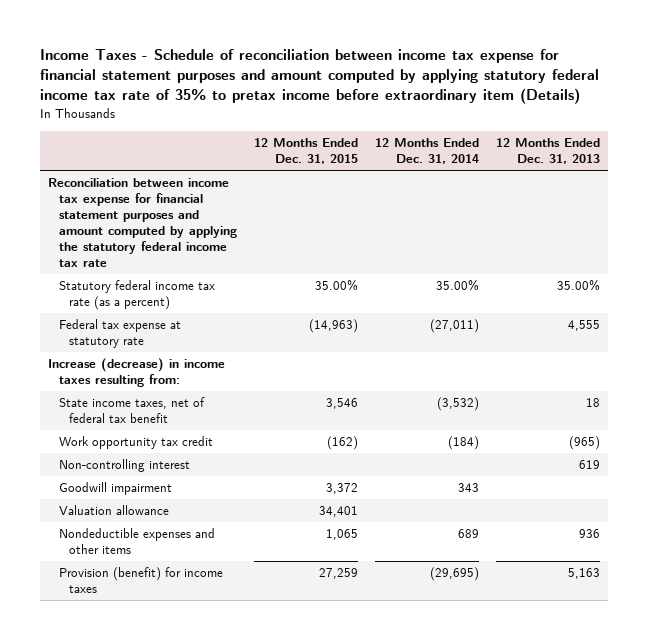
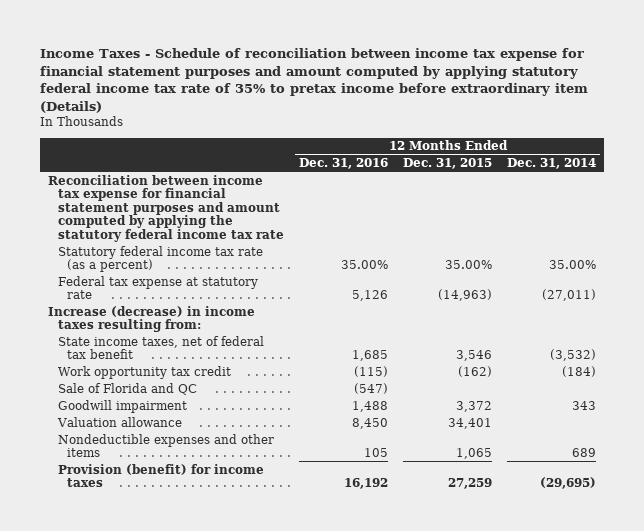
- | 12 Months Ended Dec. 31, 2015 | 12 Months Ended Dec. 31, 2014 | 12 Months Ended Dec. 31, 2013
+ | 12 Months Ended Dec. 31, 2016 | 12 Months Ended Dec. 31, 2015 | 12 Months Ended Dec. 31, 2014
- Non-controlling interest | | | 619
+ Sale of Florida and QC | (547) | |

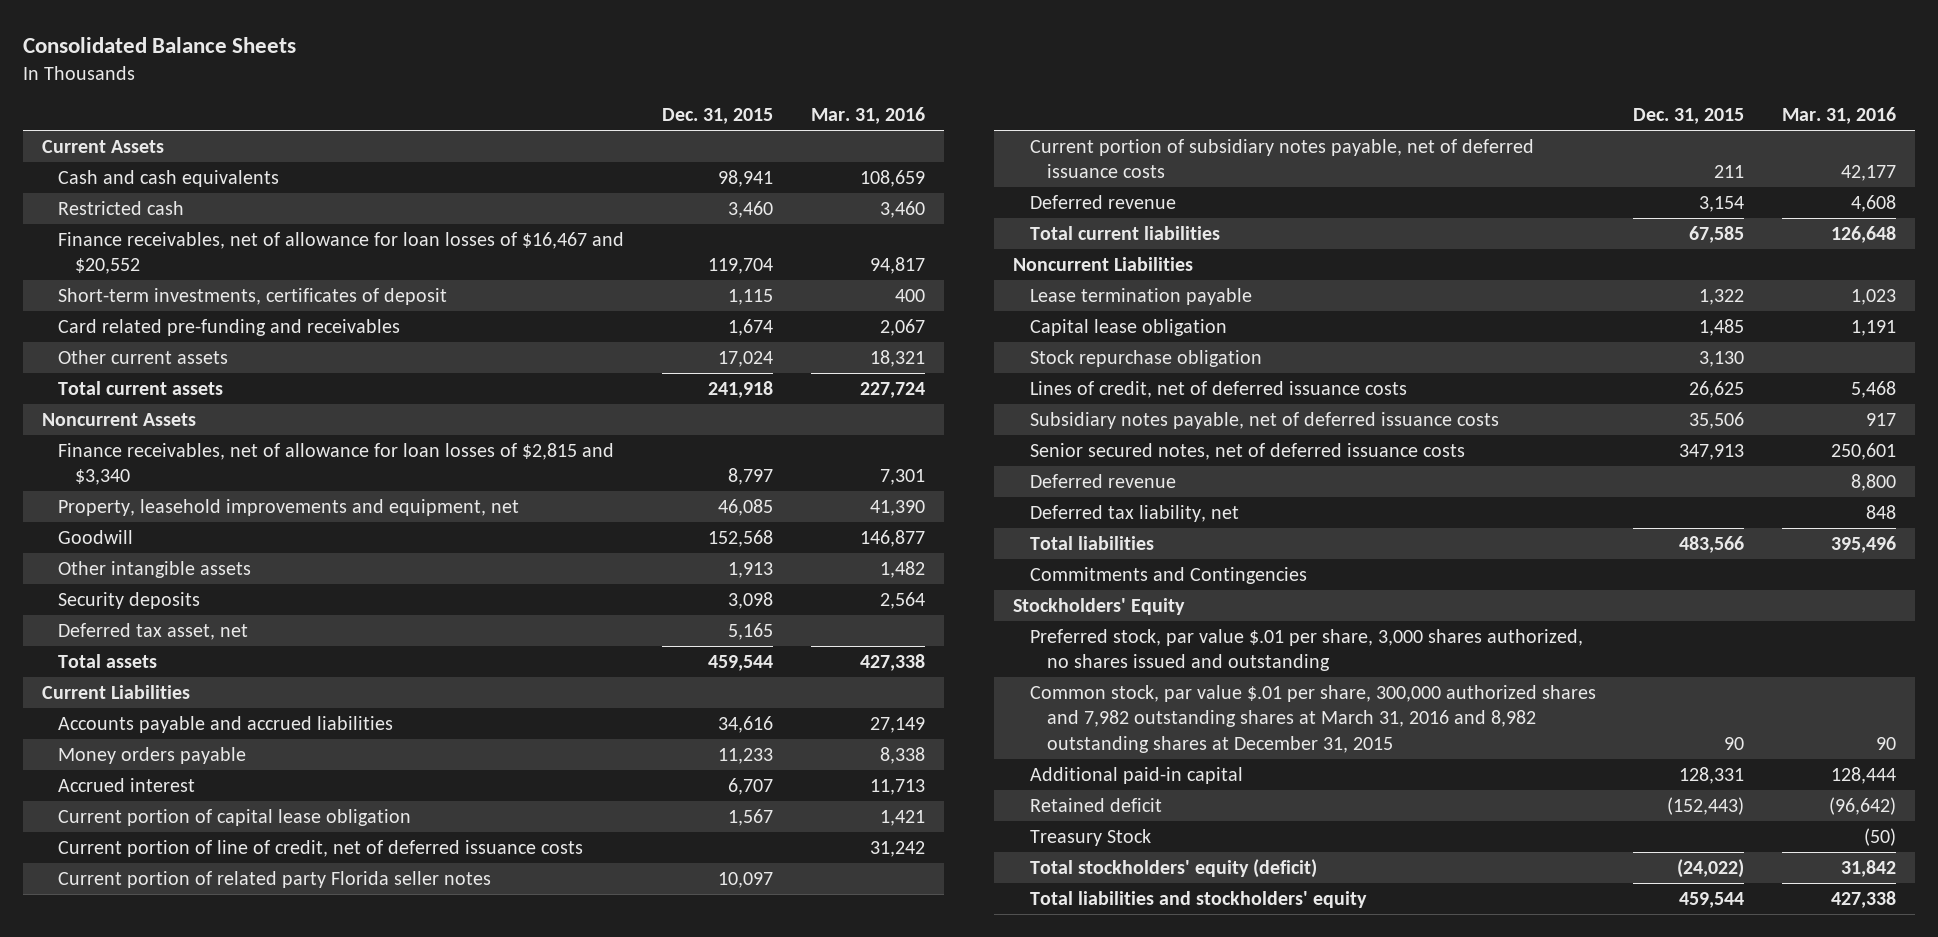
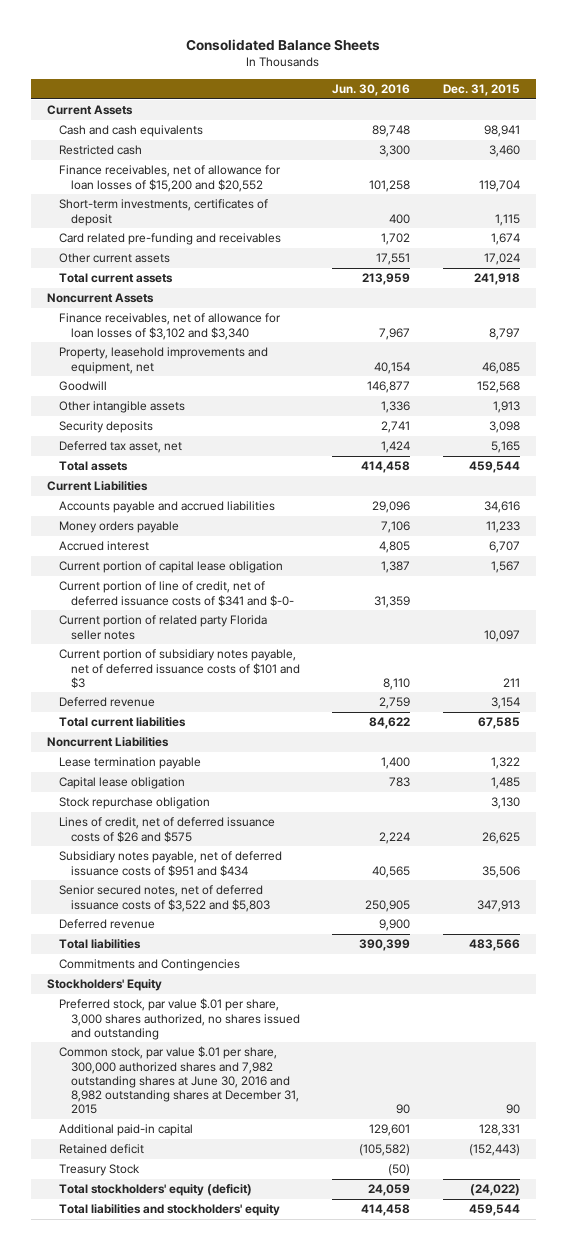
- | Dec. 31, 2015 | Mar. 31, 2016
+ | Jun. 30, 2016 | Dec. 31, 2015
- Finance receivables, net of allowance for loan losses of $16,467 and $20,552 | 119,704 | 94,817
+ Finance receivables, net of allowance for loan losses of $15,200 and $20,552 | 101,258 | 119,704
- Finance receivables, net of allowance for loan losses of $2,815 and $3,340 | 8,797 | 7,301
+ Finance receivables, net of allowance for loan losses of $3,102 and $3,340 | 7,967 | 8,797
- Current portion of line of credit, net of deferred issuance costs | | 31,242
+ Current portion of line of credit, net of deferred issuance costs of $341 and $-0- | 31,359 |
- Current portion of subsidiary notes payable, net of deferred issuance costs | 211 | 42,177
+ Current portion of subsidiary notes payable, net of deferred issuance costs of $101 and $3 | 8,110 | 211
- Lines of credit, net of deferred issuance costs | 26,625 | 5,468
- Subsidiary notes payable, net of deferred issuance costs | 35,506 | 917
- Senior secured notes, net of deferred issuance costs | 347,913 | 250,601
+ Lines of credit, net of deferred issuance costs of $26 and $575 | 2,224 | 26,625
+ Subsidiary notes payable, net of deferred issuance costs of $951 and $434 | 40,565 | 35,506
+ Senior secured notes, net of deferred issuance costs of $3,522 and $5,803 | 250,905 | 347,913
- Deferred tax liability, net | | 848
- Common stock, par value $.01 per share, 300,000 authorized shares and 7,982 outstanding shares at March 31, 2016 and 8,982 outstanding shares at December 31, 2015 | 90 | 90
+ Common stock, par value $.01 per share, 300,000 authorized shares and 7,982 outstanding shares at June 30, 2016 and 8,982 outstanding shares at December 31, 2015 | 90 | 90

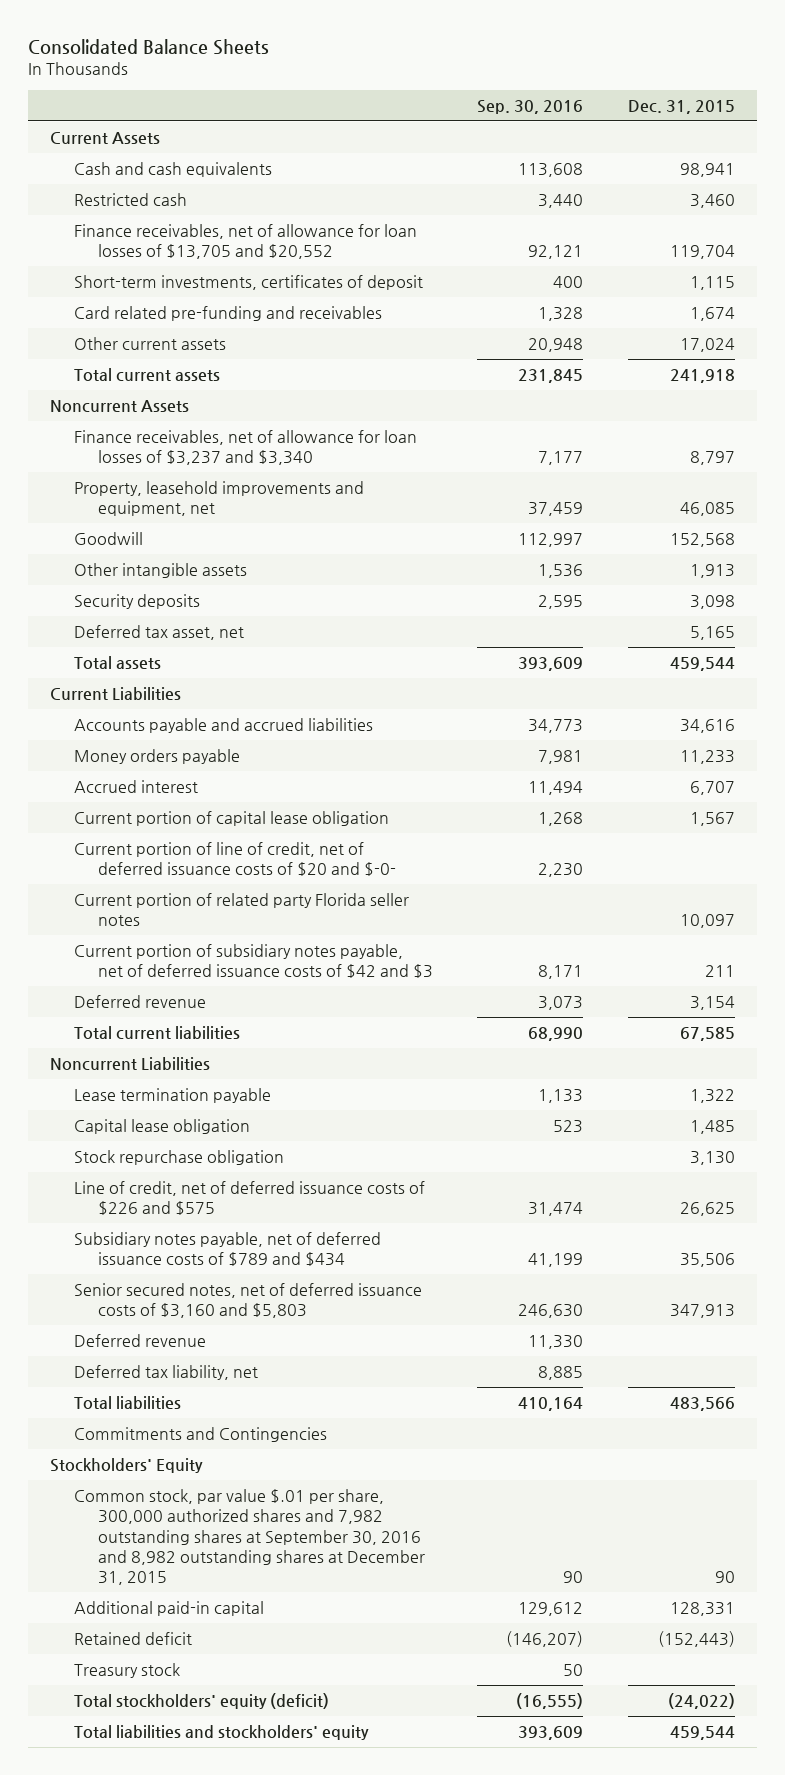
- | Jun. 30, 2016 | Dec. 31, 2015
+ | Sep. 30, 2016 | Dec. 31, 2015
- Finance receivables, net of allowance for loan losses of $15,200 and $20,552 | 101,258 | 119,704
+ Finance receivables, net of allowance for loan losses of $13,705 and $20,552 | 92,121 | 119,704
- Finance receivables, net of allowance for loan losses of $3,102 and $3,340 | 7,967 | 8,797
+ Finance receivables, net of allowance for loan losses of $3,237 and $3,340 | 7,177 | 8,797
- Current portion of line of credit, net of deferred issuance costs of $341 and $-0- | 31,359 |
+ Current portion of line of credit, net of deferred issuance costs of $20 and $-0- | 2,230 |
- Current portion of subsidiary notes payable, net of deferred issuance costs of $101 and $3 | 8,110 | 211
+ Current portion of subsidiary notes payable, net of deferred issuance costs of $42 and $3 | 8,171 | 211
- Lines of credit, net of deferred issuance costs of $26 and $575 | 2,224 | 26,625
- Subsidiary notes payable, net of deferred issuance costs of $951 and $434 | 40,565 | 35,506
- Senior secured notes, net of deferred issuance costs of $3,522 and $5,803 | 250,905 | 347,913
+ Line of credit, net of deferred issuance costs of $226 and $575 | 31,474 | 26,625
+ Subsidiary notes payable, net of deferred issuance costs of $789 and $434 | 41,199 | 35,506
+ Senior secured notes, net of deferred issuance costs of $3,160 and $5,803 | 246,630 | 347,913
+ Deferred tax liability, net | 8,885 |
- Preferred stock, par value $.01 per share, 3,000 shares authorized, no shares issued and outstanding
- Common stock, par value $.01 per share, 300,000 authorized shares and 7,982 outstanding shares at June 30, 2016 and 8,982 outstanding shares at December 31, 2015 | 90 | 90
+ Common stock, par value $.01 per share, 300,000 authorized shares and 7,982 outstanding shares at September 30, 2016 and 8,982 outstanding shares at December 31, 2015 | 90 | 90
- Treasury Stock | (50) |
+ Treasury stock | 50 |

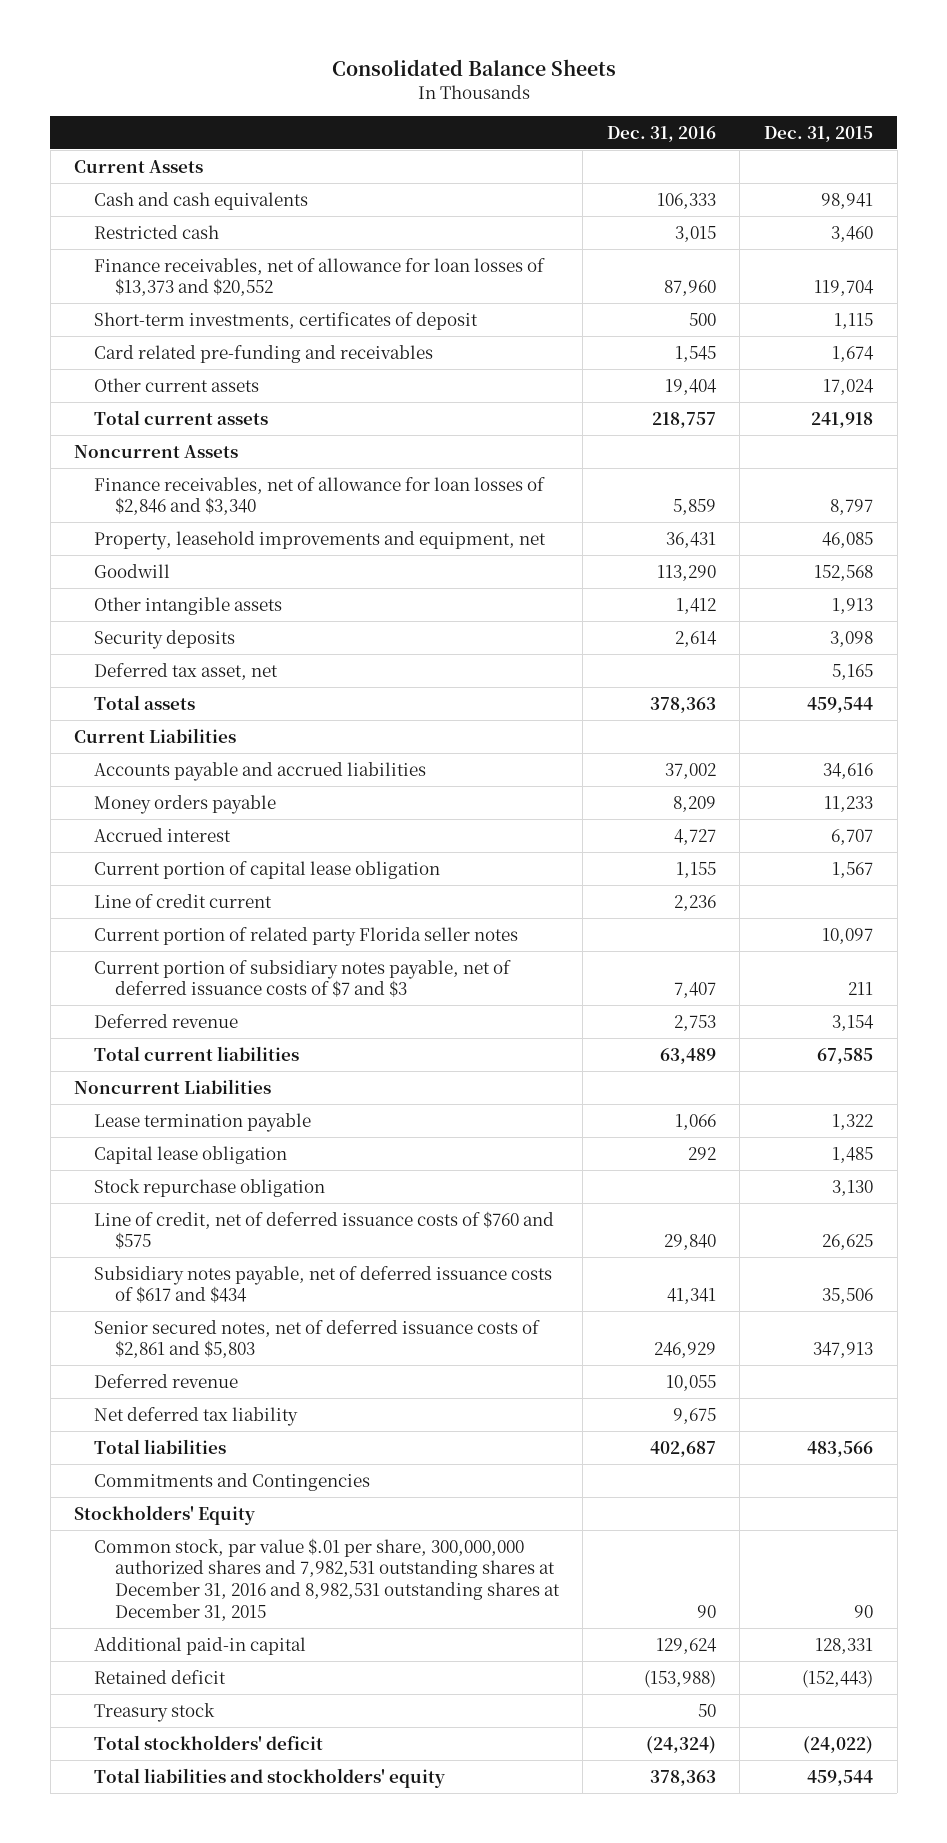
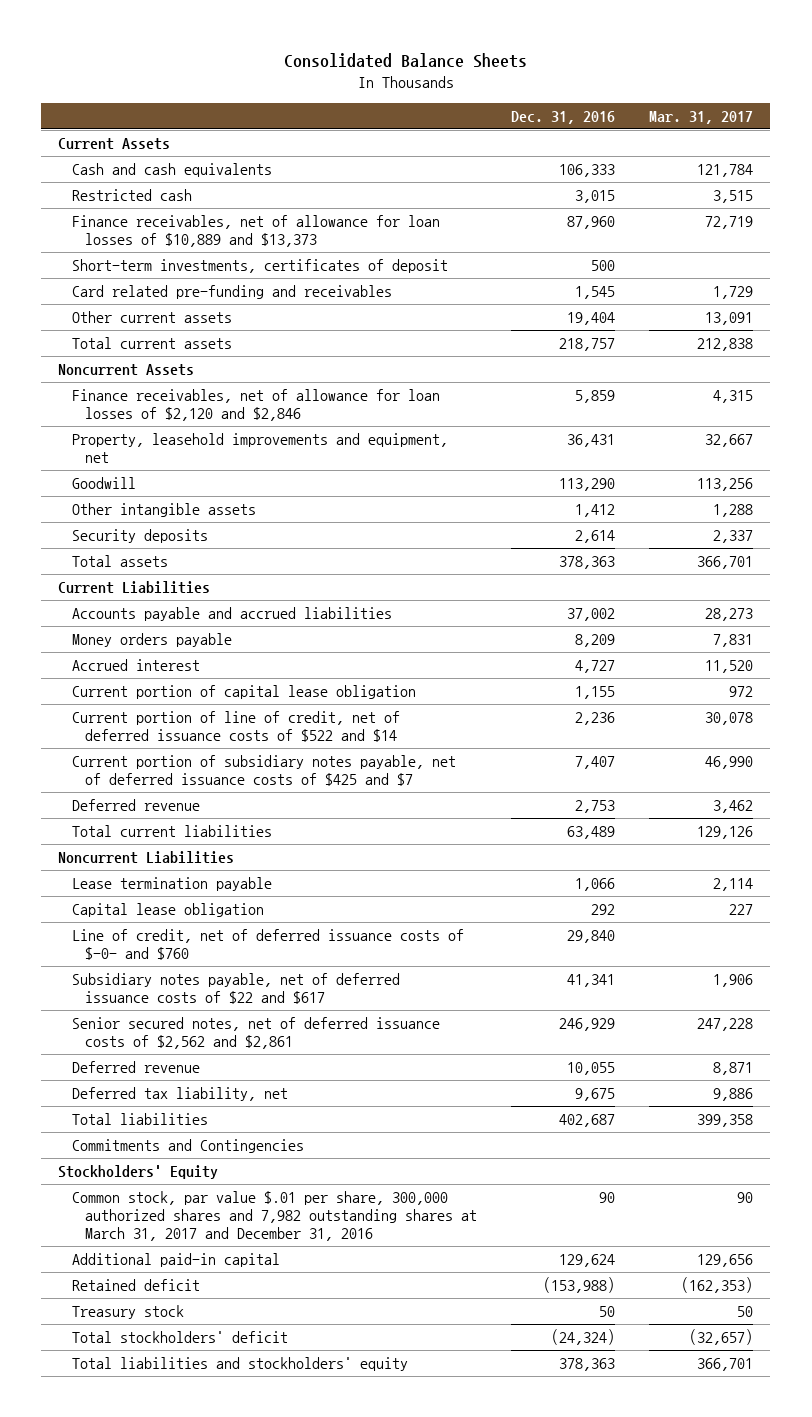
- | Dec. 31, 2016 | Dec. 31, 2015
+ | Dec. 31, 2016 | Mar. 31, 2017
- Finance receivables, net of allowance for loan losses of $13,373 and $20,552 | 87,960 | 119,704
+ Finance receivables, net of allowance for loan losses of $10,889 and $13,373 | 87,960 | 72,719
- Finance receivables, net of allowance for loan losses of $2,846 and $3,340 | 5,859 | 8,797
+ Finance receivables, net of allowance for loan losses of $2,120 and $2,846 | 5,859 | 4,315
- Deferred tax asset, net | | 5,165
- Line of credit current | 2,236 |
- Current portion of related party Florida seller notes | | 10,097
- Current portion of subsidiary notes payable, net of deferred issuance costs of $7 and $3 | 7,407 | 211
+ Current portion of line of credit, net of deferred issuance costs of $522 and $14 | 2,236 | 30,078
+ Current portion of subsidiary notes payable, net of deferred issuance costs of $425 and $7 | 7,407 | 46,990
- Stock repurchase obligation | | 3,130
- Line of credit, net of deferred issuance costs of $760 and $575 | 29,840 | 26,625
- Subsidiary notes payable, net of deferred issuance costs of $617 and $434 | 41,341 | 35,506
- Senior secured notes, net of deferred issuance costs of $2,861 and $5,803 | 246,929 | 347,913
+ Line of credit, net of deferred issuance costs of $-0- and $760 | 29,840 |
+ Subsidiary notes payable, net of deferred issuance costs of $22 and $617 | 41,341 | 1,906
+ Senior secured notes, net of deferred issuance costs of $2,562 and $2,861 | 246,929 | 247,228
- Net deferred tax liability | 9,675 |
+ Deferred tax liability, net | 9,675 | 9,886
- Common stock, par value $.01 per share, 300,000,000 authorized shares and 7,982,531 outstanding shares at December 31, 2016 and 8,982,531 outstanding shares at December 31, 2015 | 90 | 90
+ Common stock, par value $.01 per share, 300,000 authorized shares and 7,982 outstanding shares at March 31, 2017 and December 31, 2016 | 90 | 90

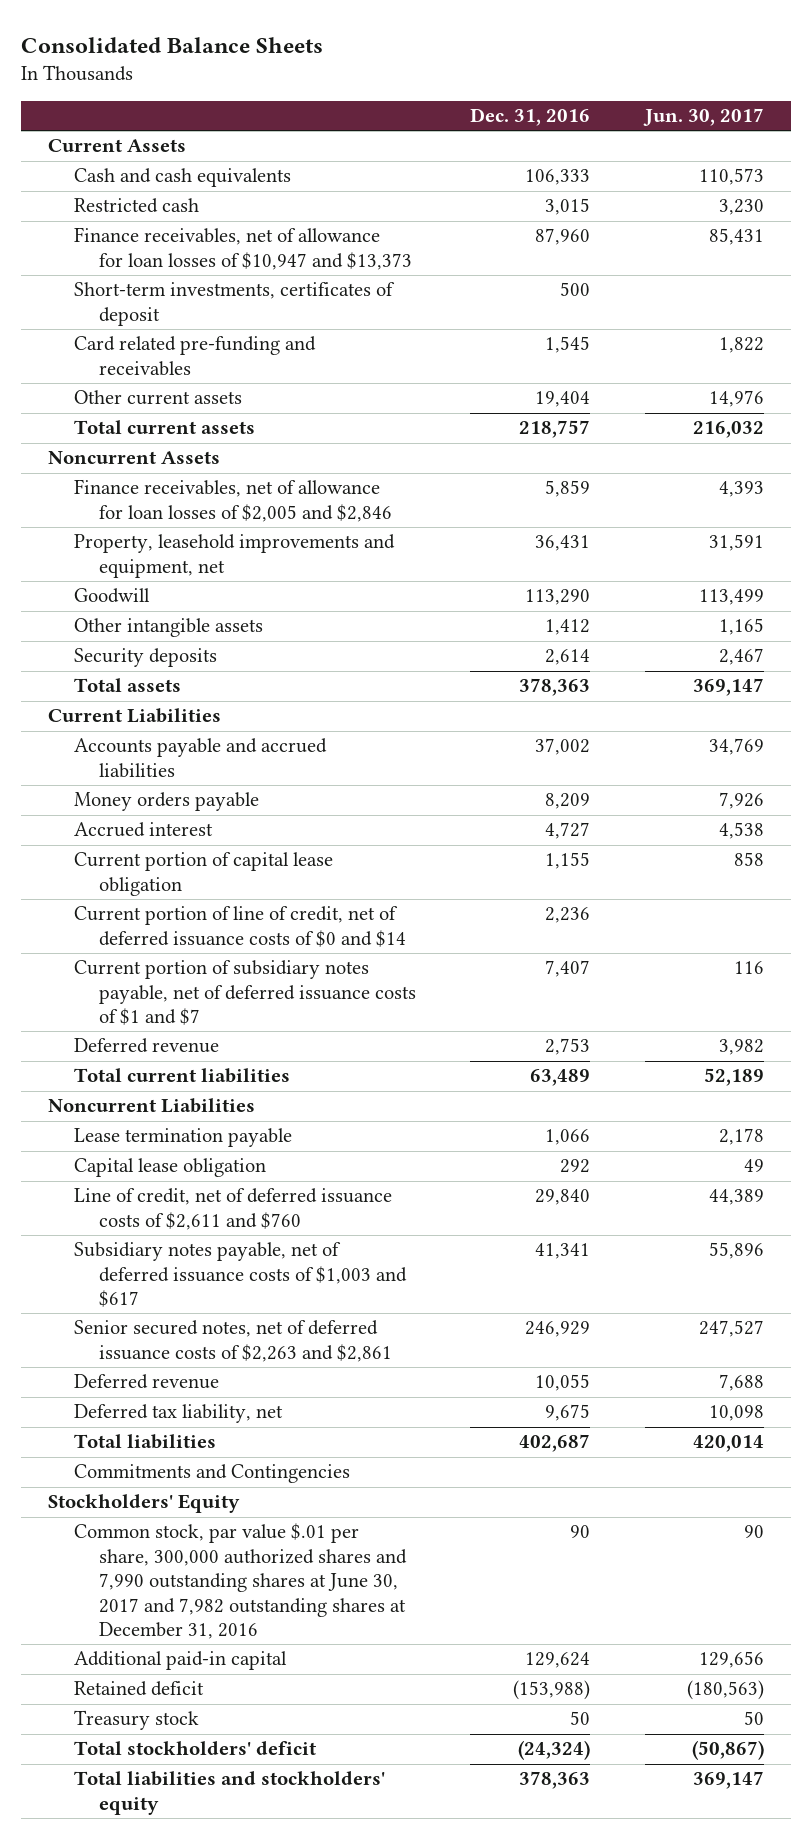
- | Dec. 31, 2016 | Mar. 31, 2017
+ | Dec. 31, 2016 | Jun. 30, 2017
- Finance receivables, net of allowance for loan losses of $10,889 and $13,373 | 87,960 | 72,719
+ Finance receivables, net of allowance for loan losses of $10,947 and $13,373 | 87,960 | 85,431
- Finance receivables, net of allowance for loan losses of $2,120 and $2,846 | 5,859 | 4,315
+ Finance receivables, net of allowance for loan losses of $2,005 and $2,846 | 5,859 | 4,393
- Current portion of line of credit, net of deferred issuance costs of $522 and $14 | 2,236 | 30,078
- Current portion of subsidiary notes payable, net of deferred issuance costs of $425 and $7 | 7,407 | 46,990
+ Current portion of line of credit, net of deferred issuance costs of $0 and $14 | 2,236 |
+ Current portion of subsidiary notes payable, net of deferred issuance costs of $1 and $7 | 7,407 | 116
- Line of credit, net of deferred issuance costs of $-0- and $760 | 29,840 |
- Subsidiary notes payable, net of deferred issuance costs of $22 and $617 | 41,341 | 1,906
- Senior secured notes, net of deferred issuance costs of $2,562 and $2,861 | 246,929 | 247,228
+ Line of credit, net of deferred issuance costs of $2,611 and $760 | 29,840 | 44,389
+ Subsidiary notes payable, net of deferred issuance costs of $1,003 and $617 | 41,341 | 55,896
+ Senior secured notes, net of deferred issuance costs of $2,263 and $2,861 | 246,929 | 247,527
- Common stock, par value $.01 per share, 300,000 authorized shares and 7,982 outstanding shares at March 31, 2017 and December 31, 2016 | 90 | 90
+ Common stock, par value $.01 per share, 300,000 authorized shares and 7,990 outstanding shares at June 30, 2017 and 7,982 outstanding shares at December 31, 2016 | 90 | 90

